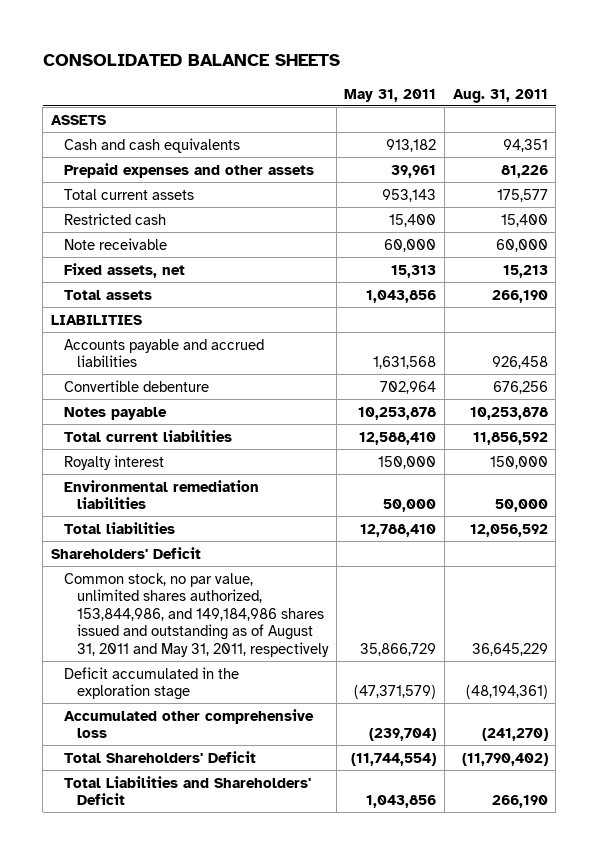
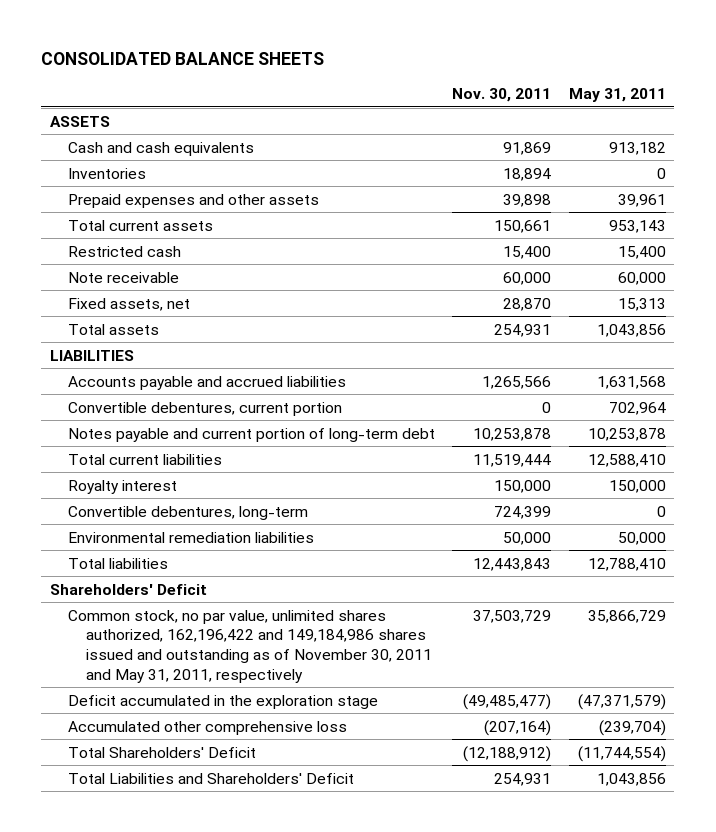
- | May 31, 2011 | Aug. 31, 2011
+ | Nov. 30, 2011 | May 31, 2011
+ Inventories | 18,894 | 0
- Convertible debenture | 702,964 | 676,256
- Notes payable | 10,253,878 | 10,253,878
+ Convertible debentures, current portion | 0 | 702,964
+ Notes payable and current portion of long-term debt | 10,253,878 | 10,253,878
+ Convertible debentures, long-term | 724,399 | 0
- Common stock, no par value, unlimited shares authorized, 153,844,986, and 149,184,986 shares issued and outstanding as of August 31, 2011 and May 31, 2011, respectively | 35,866,729 | 36,645,229
+ Common stock, no par value, unlimited shares authorized, 162,196,422 and 149,184,986 shares issued and outstanding as of November 30, 2011 and May 31, 2011, respectively | 37,503,729 | 35,866,729

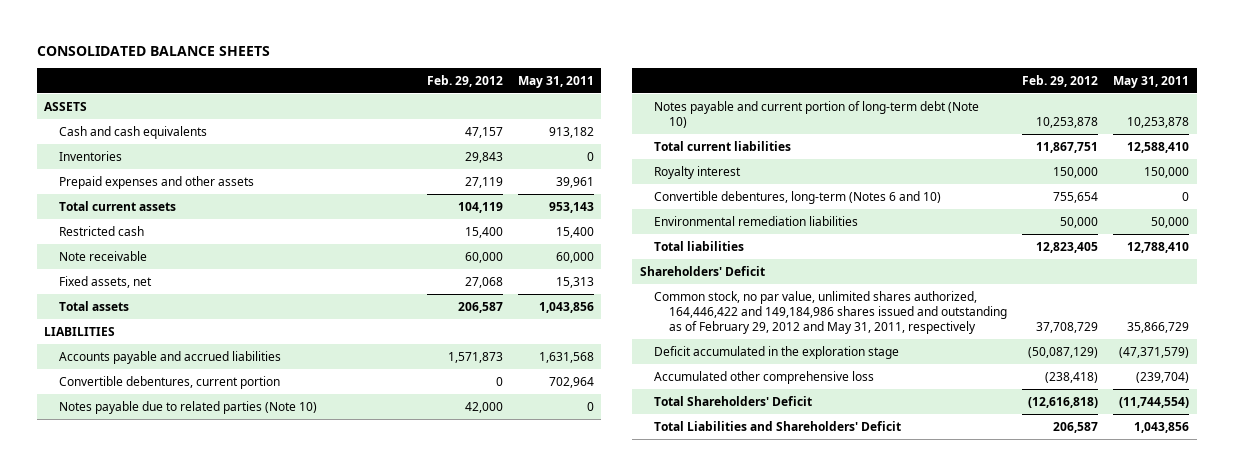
- | Nov. 30, 2011 | May 31, 2011
+ | Feb. 29, 2012 | May 31, 2011
- Notes payable and current portion of long-term debt | 10,253,878 | 10,253,878
+ Notes payable due to related parties (Note 10) | 42,000 | 0
+ Notes payable and current portion of long-term debt (Note 10) | 10,253,878 | 10,253,878
- Convertible debentures, long-term | 724,399 | 0
+ Convertible debentures, long-term (Notes 6 and 10) | 755,654 | 0
- Common stock, no par value, unlimited shares authorized, 162,196,422 and 149,184,986 shares issued and outstanding as of November 30, 2011 and May 31, 2011, respectively | 37,503,729 | 35,866,729
+ Common stock, no par value, unlimited shares authorized, 164,446,422 and 149,184,986 shares issued and outstanding as of February 29, 2012 and May 31, 2011, respectively | 37,708,729 | 35,866,729

